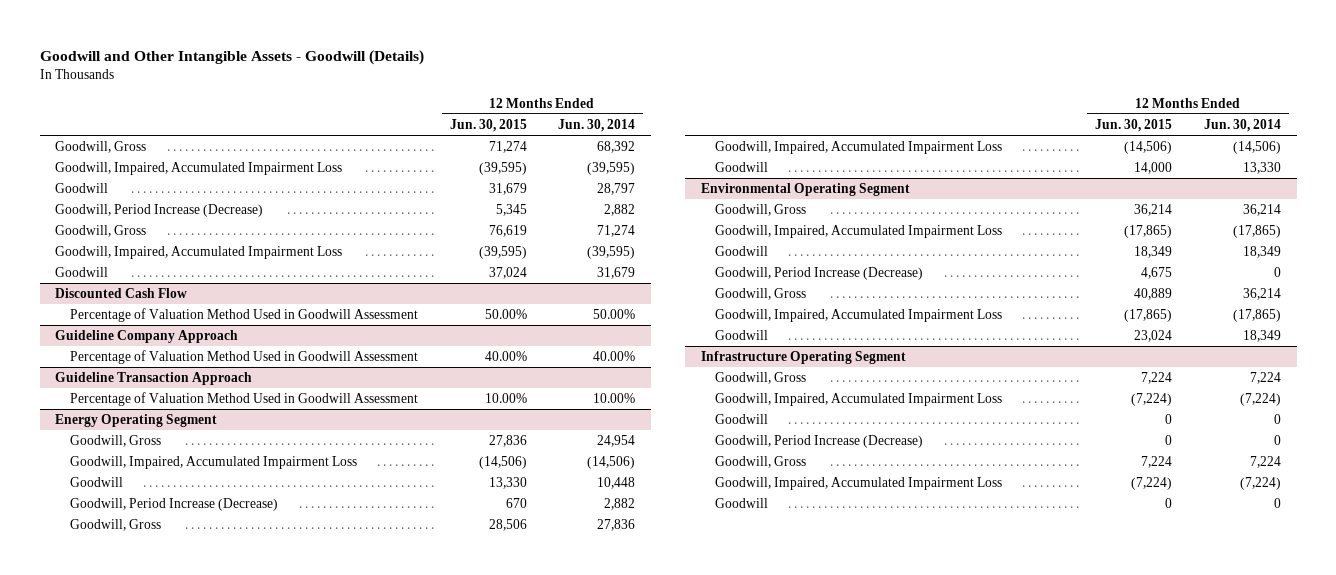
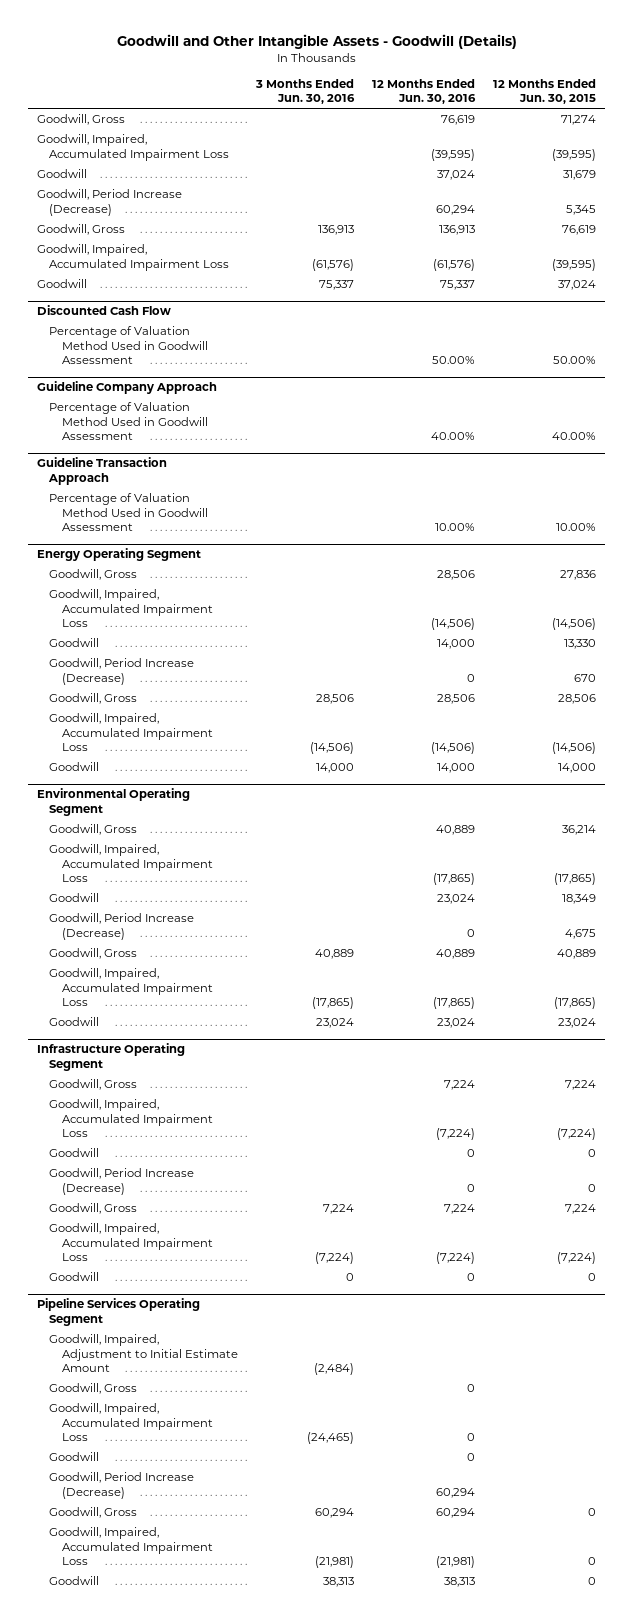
- | 12 Months Ended Jun. 30, 2015 | 12 Months Ended Jun. 30, 2014
+ | 3 Months Ended Jun. 30, 2016 | 12 Months Ended Jun. 30, 2016 | 12 Months Ended Jun. 30, 2015
+ Pipeline Services Operating Segment
+ Goodwill, Impaired, Adjustment to Initial Estimate Amount | (2,484) | |
+ Goodwill, Gross | | 0 |
+ Goodwill, Impaired, Accumulated Impairment Loss | (24,465) | 0 |
+ Goodwill | | 0 |
+ Goodwill, Period Increase (Decrease) | | 60,294 |
+ Goodwill, Gross | 60,294 | 60,294 | 0
+ Goodwill, Impaired, Accumulated Impairment Loss | (21,981) | (21,981) | 0
+ Goodwill | 38,313 | 38,313 | 0

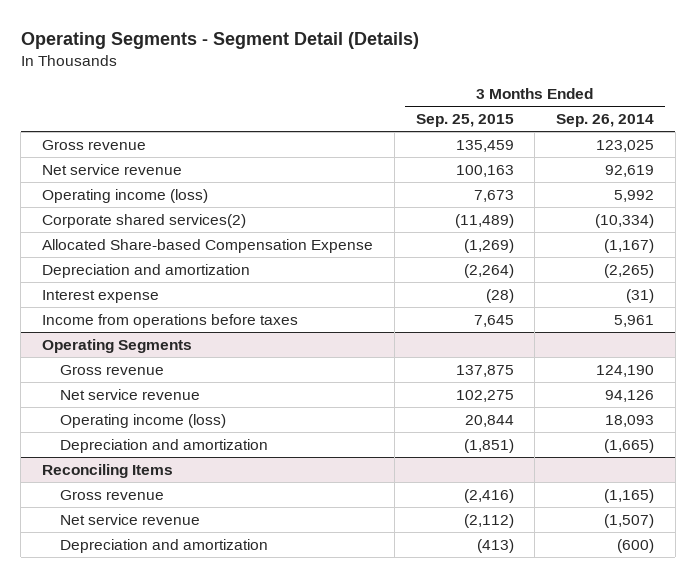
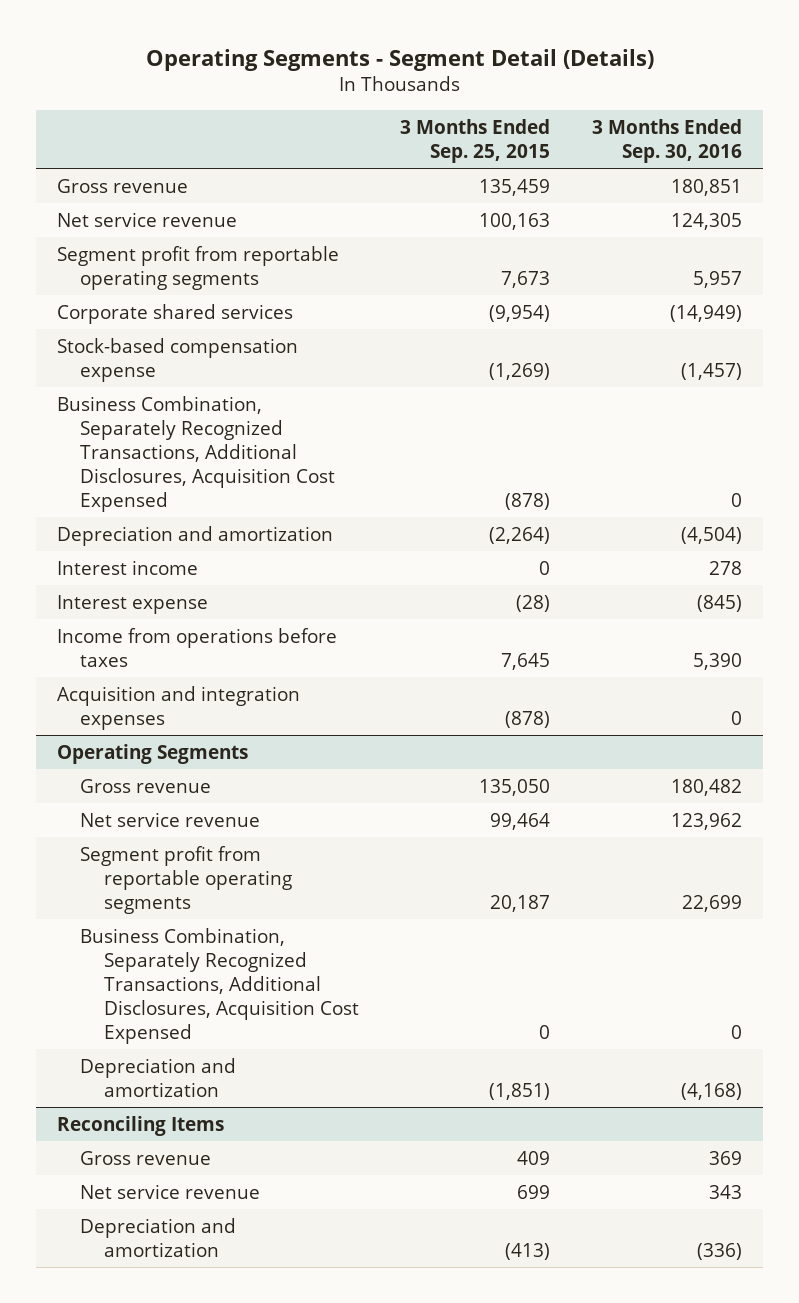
- | 3 Months Ended Sep. 25, 2015 | 3 Months Ended Sep. 26, 2014
+ | 3 Months Ended Sep. 25, 2015 | 3 Months Ended Sep. 30, 2016
- Operating income (loss) | 7,673 | 5,992
- Corporate shared services(2) | (11,489) | (10,334)
- Allocated Share-based Compensation Expense | (1,269) | (1,167)
+ Segment profit from reportable operating segments | 7,673 | 5,957
+ Corporate shared services | (9,954) | (14,949)
+ Stock-based compensation expense | (1,269) | (1,457)
+ Business Combination, Separately Recognized Transactions, Additional Disclosures, Acquisition Cost Expensed | (878) | 0
+ Interest income | 0 | 278
+ Acquisition and integration expenses | (878) | 0
@ Operating Segments
- Gross revenue | 137,875 | 124,190
- Net service revenue | 102,275 | 94,126
- Operating income (loss) | 20,844 | 18,093
+ Gross revenue | 135,050 | 180,482
+ Net service revenue | 99,464 | 123,962
+ Segment profit from reportable operating segments | 20,187 | 22,699
+ Business Combination, Separately Recognized Transactions, Additional Disclosures, Acquisition Cost Expensed | 0 | 0
@ Reconciling Items
- Gross revenue | (2,416) | (1,165)
- Net service revenue | (2,112) | (1,507)
+ Gross revenue | 409 | 369
+ Net service revenue | 699 | 343

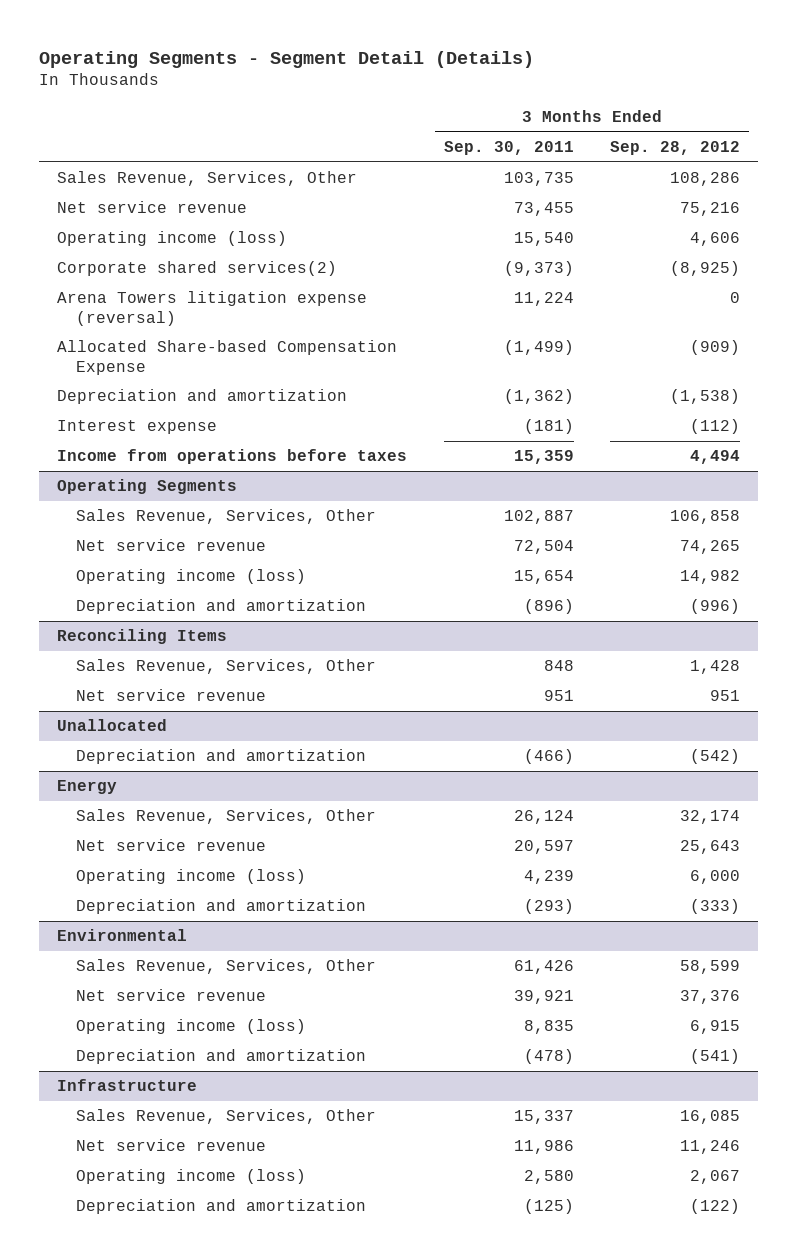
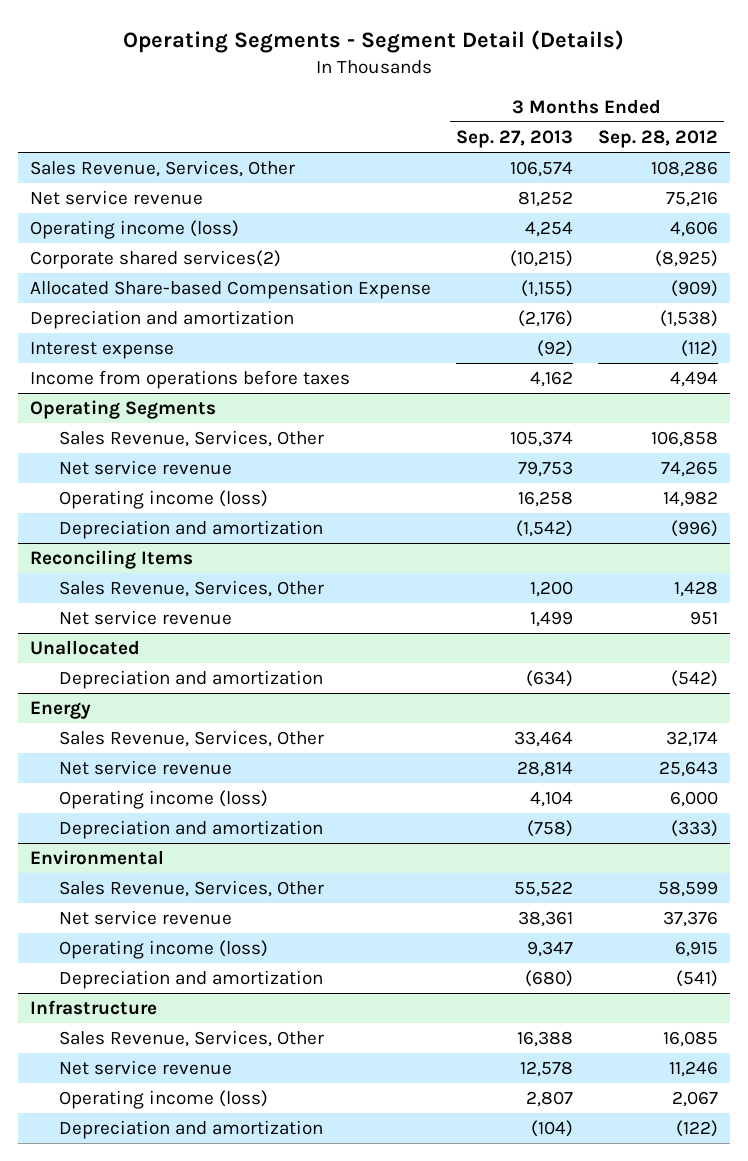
- | 3 Months Ended Sep. 30, 2011 | 3 Months Ended Sep. 28, 2012
+ | 3 Months Ended Sep. 27, 2013 | 3 Months Ended Sep. 28, 2012
- Arena Towers litigation expense (reversal) | 11,224 | 0

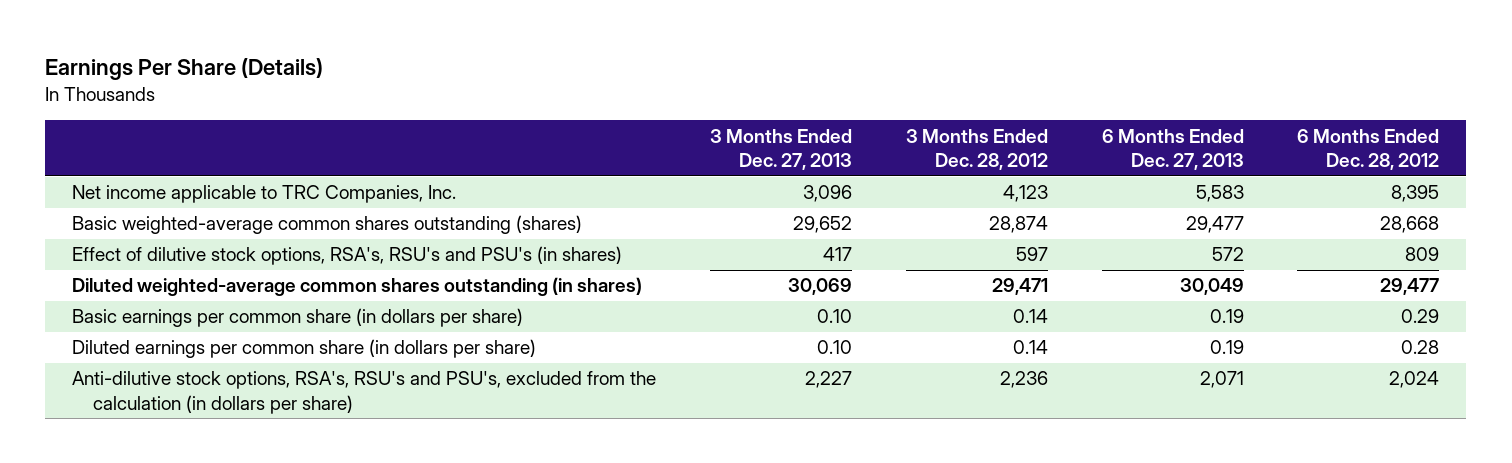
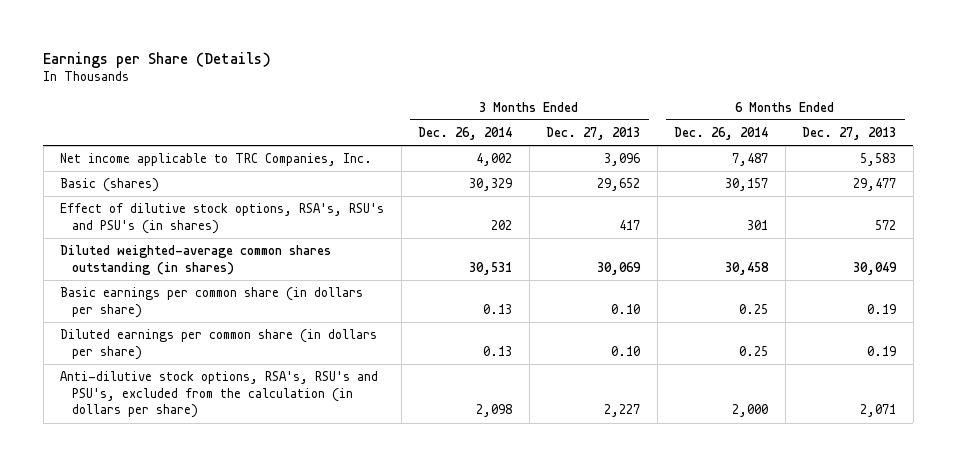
- Earnings Per Share (Details)
+ Earnings per Share (Details)
- | 3 Months Ended Dec. 27, 2013 | 3 Months Ended Dec. 28, 2012 | 6 Months Ended Dec. 27, 2013 | 6 Months Ended Dec. 28, 2012
+ | 3 Months Ended Dec. 26, 2014 | 3 Months Ended Dec. 27, 2013 | 6 Months Ended Dec. 26, 2014 | 6 Months Ended Dec. 27, 2013
- Basic weighted-average common shares outstanding (shares) | 29,652 | 28,874 | 29,477 | 28,668
+ Basic (shares) | 30,329 | 29,652 | 30,157 | 29,477

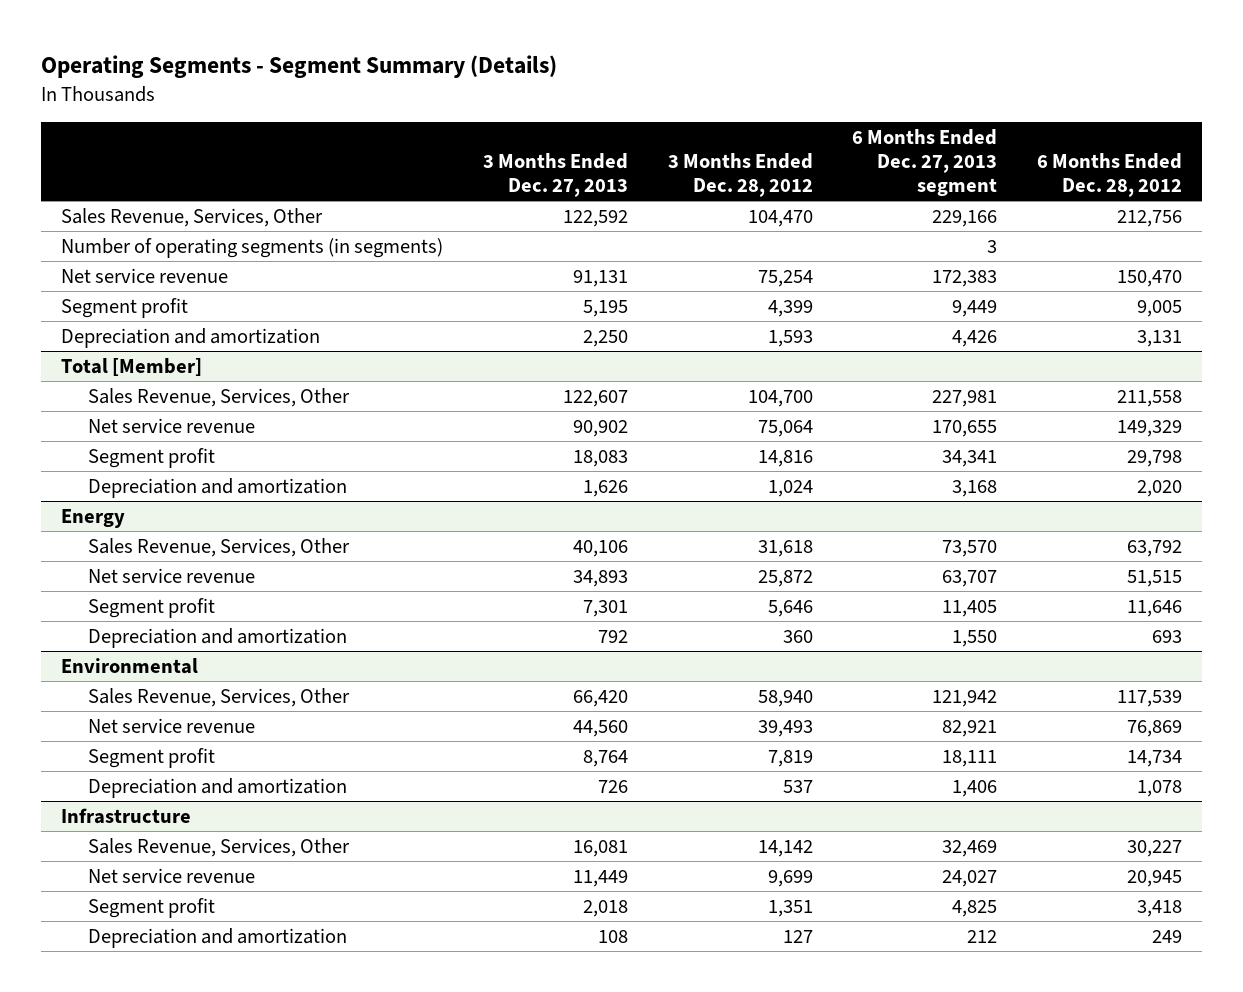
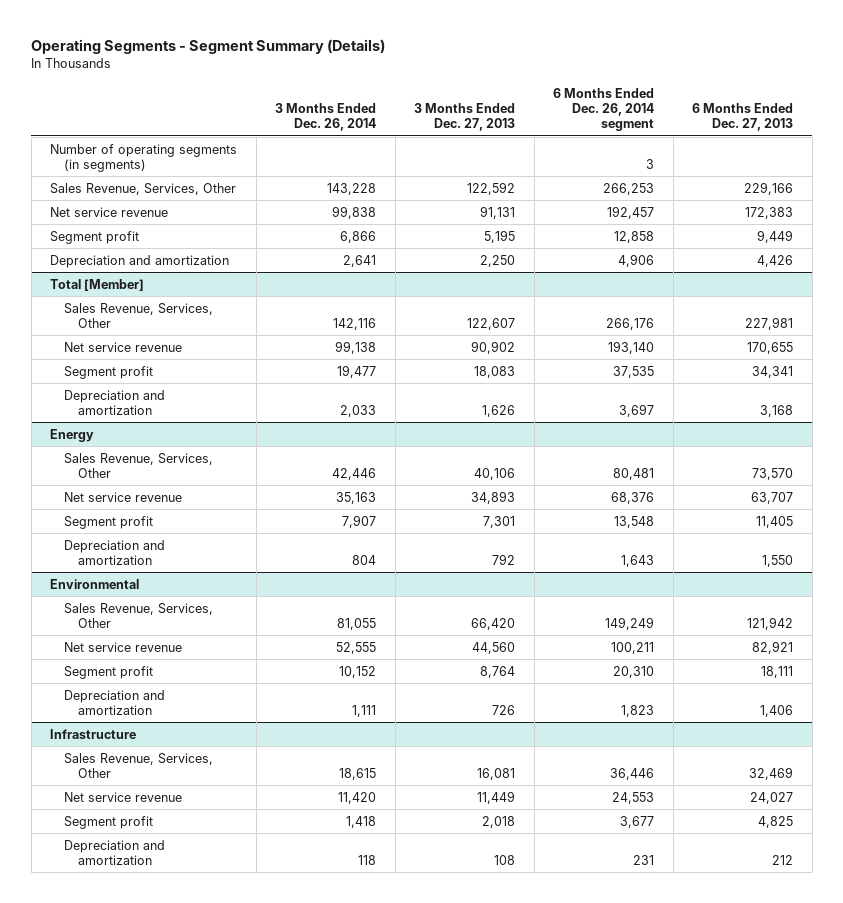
- | 3 Months Ended Dec. 27, 2013 | 3 Months Ended Dec. 28, 2012 | 6 Months Ended Dec. 27, 2013 segment | 6 Months Ended Dec. 28, 2012
+ | 3 Months Ended Dec. 26, 2014 | 3 Months Ended Dec. 27, 2013 | 6 Months Ended Dec. 26, 2014 segment | 6 Months Ended Dec. 27, 2013
moved down: Sales Revenue, Services, Other | 143,228 | 122,592 | 266,253 | 229,166

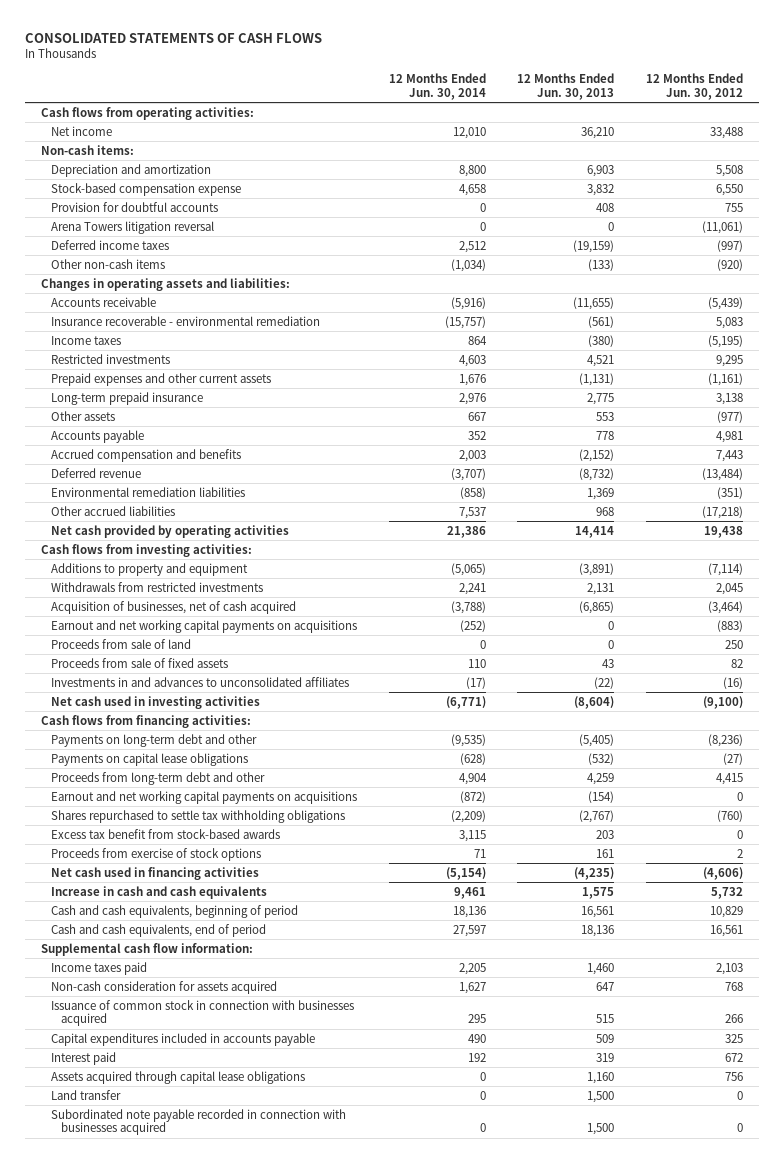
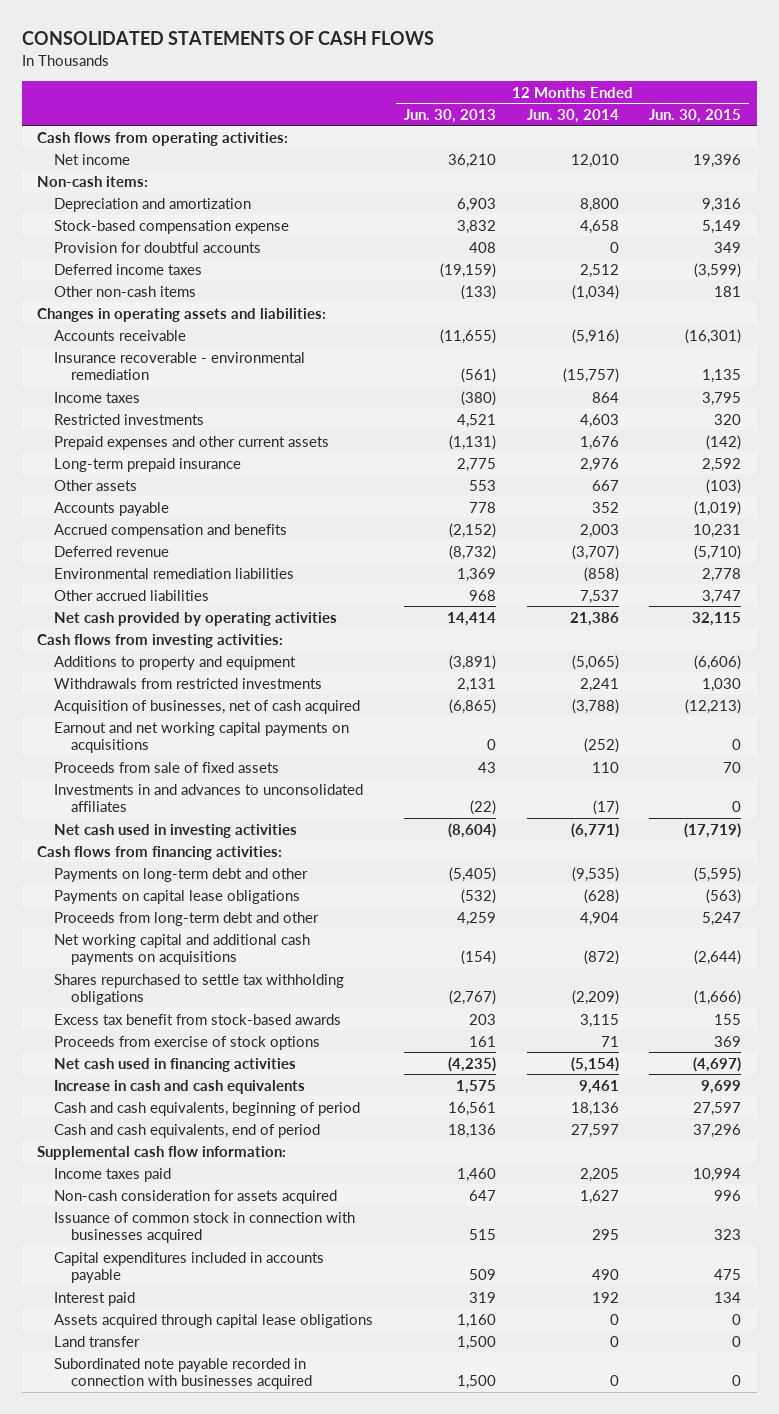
- | 12 Months Ended Jun. 30, 2014 | 12 Months Ended Jun. 30, 2013 | 12 Months Ended Jun. 30, 2012
+ | 12 Months Ended Jun. 30, 2013 | 12 Months Ended Jun. 30, 2014 | 12 Months Ended Jun. 30, 2015
- Arena Towers litigation reversal | 0 | 0 | (11,061)
- Proceeds from sale of land | 0 | 0 | 250
- Earnout and net working capital payments on acquisitions | (872) | (154) | 0
+ Net working capital and additional cash payments on acquisitions | (154) | (872) | (2,644)

